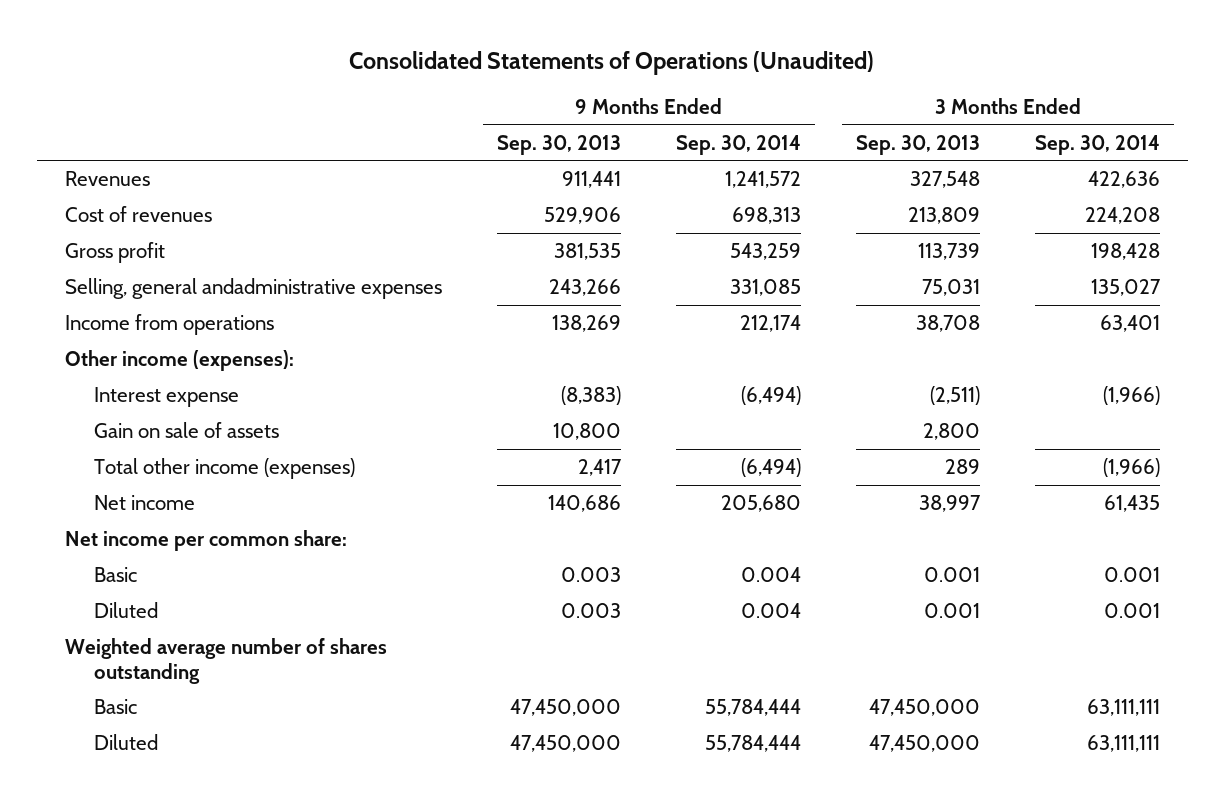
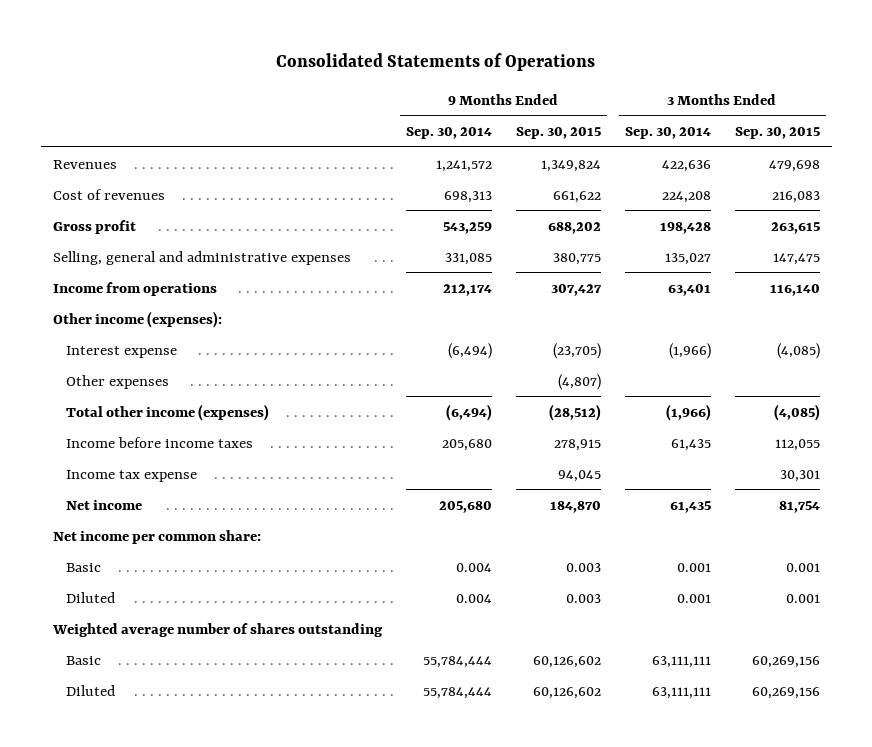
- Consolidated Statements of Operations (Unaudited)
+ Consolidated Statements of Operations
- | 9 Months Ended Sep. 30, 2013 | 9 Months Ended Sep. 30, 2014 | 3 Months Ended Sep. 30, 2013 | 3 Months Ended Sep. 30, 2014
+ | 9 Months Ended Sep. 30, 2014 | 9 Months Ended Sep. 30, 2015 | 3 Months Ended Sep. 30, 2014 | 3 Months Ended Sep. 30, 2015
- Selling, general andadministrative expenses | 243,266 | 331,085 | 75,031 | 135,027
+ Selling, general and administrative expenses | 331,085 | 380,775 | 135,027 | 147,475
- Gain on sale of assets | 10,800 | | 2,800 |
+ Other expenses | | (4,807) | |
+ Income before income taxes | 205,680 | 278,915 | 61,435 | 112,055
+ Income tax expense | | 94,045 | | 30,301

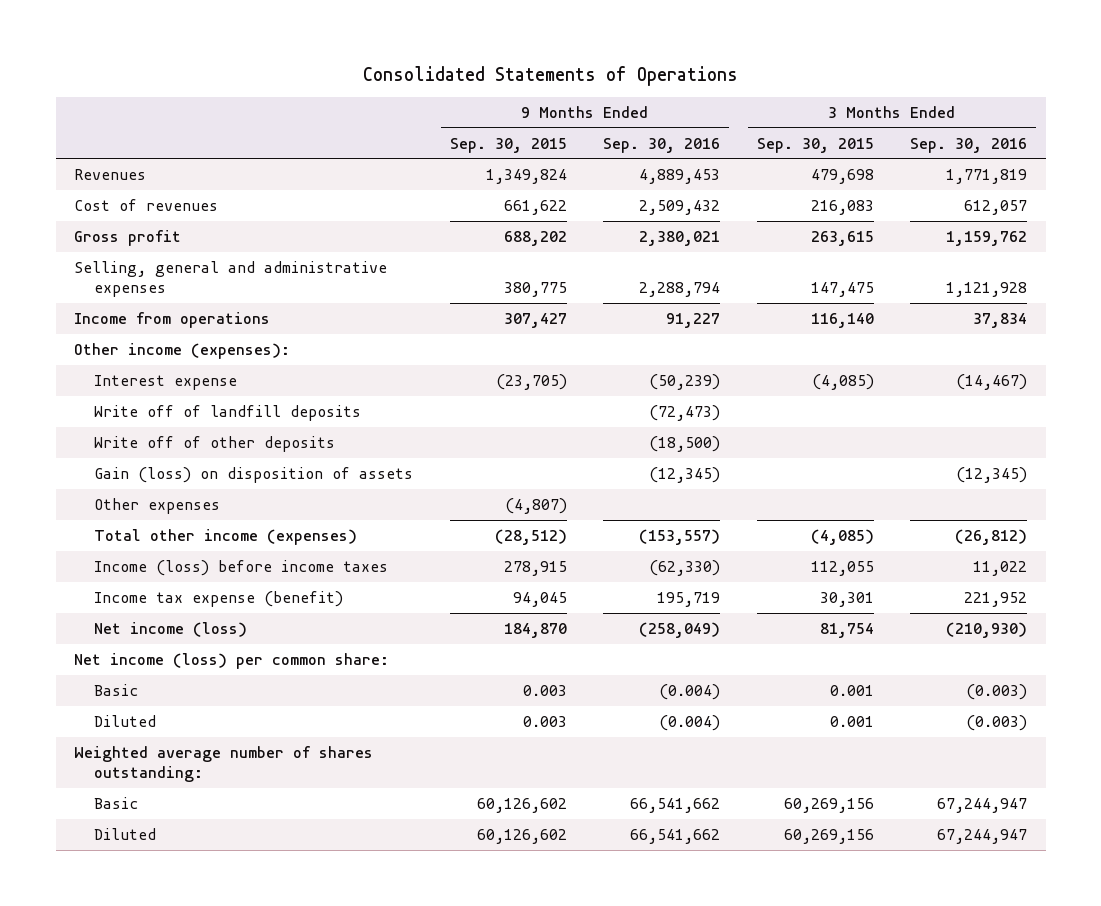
- | 9 Months Ended Sep. 30, 2014 | 9 Months Ended Sep. 30, 2015 | 3 Months Ended Sep. 30, 2014 | 3 Months Ended Sep. 30, 2015
+ | 9 Months Ended Sep. 30, 2015 | 9 Months Ended Sep. 30, 2016 | 3 Months Ended Sep. 30, 2015 | 3 Months Ended Sep. 30, 2016
+ Write off of landfill deposits | | (72,473) | |
+ Write off of other deposits | | (18,500) | |
+ Gain (loss) on disposition of assets | | (12,345) | | (12,345)
- Income before income taxes | 205,680 | 278,915 | 61,435 | 112,055
- Income tax expense | | 94,045 | | 30,301
- Net income | 205,680 | 184,870 | 61,435 | 81,754
- Net income per common share:
+ Income (loss) before income taxes | 278,915 | (62,330) | 112,055 | 11,022
+ Income tax expense (benefit) | 94,045 | 195,719 | 30,301 | 221,952
+ Net income (loss) | 184,870 | (258,049) | 81,754 | (210,930)
+ Net income (loss) per common share:
- Weighted average number of shares outstanding
+ Weighted average number of shares outstanding:

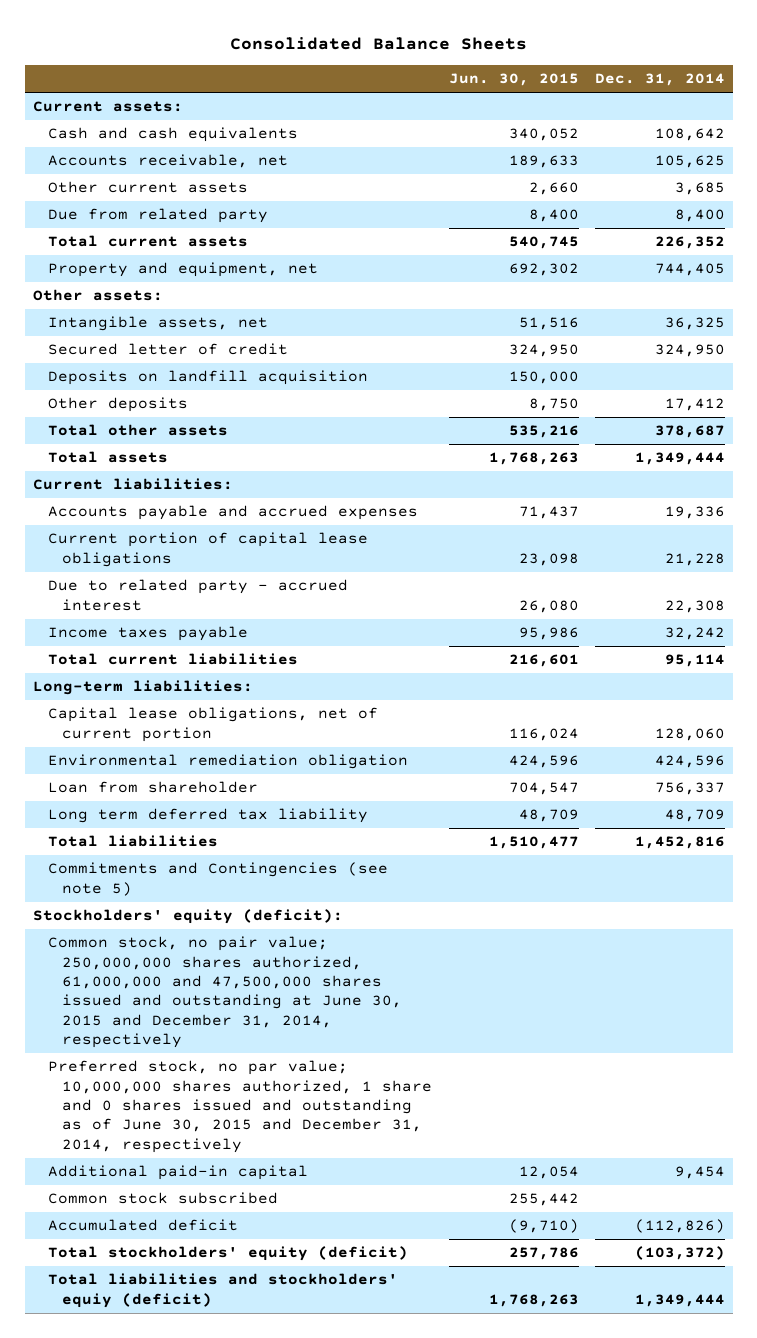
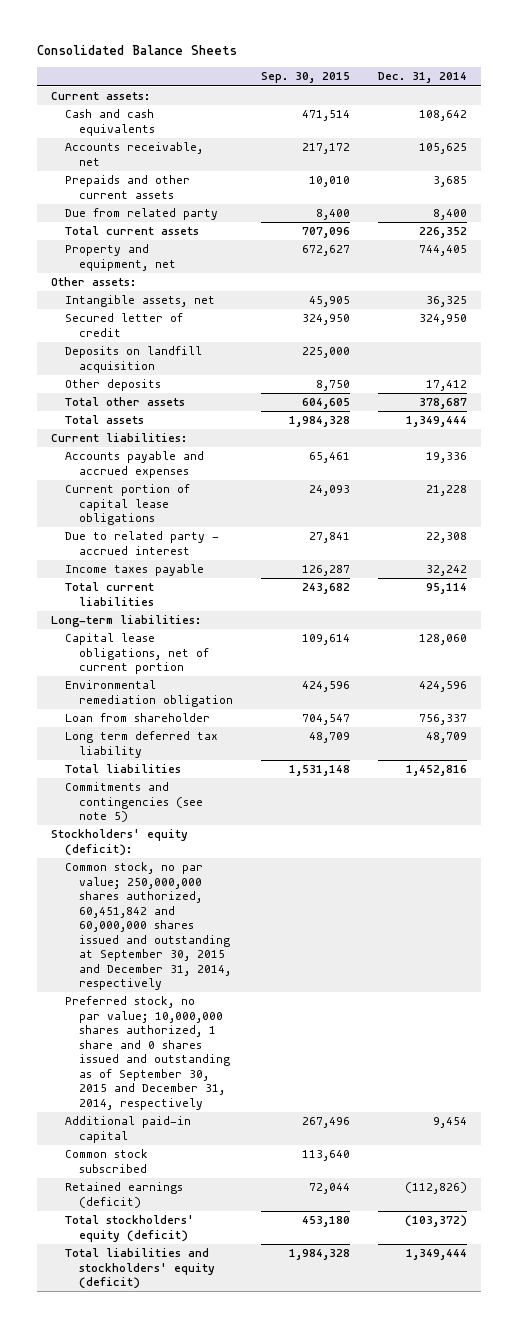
- | Jun. 30, 2015 | Dec. 31, 2014
+ | Sep. 30, 2015 | Dec. 31, 2014
- Other current assets | 2,660 | 3,685
+ Prepaids and other current assets | 10,010 | 3,685
- Commitments and Contingencies (see note 5)
+ Commitments and contingencies (see note 5)
- Common stock, no pair value; 250,000,000 shares authorized, 61,000,000 and 47,500,000 shares issued and outstanding at June 30, 2015 and December 31, 2014, respectively
- Preferred stock, no par value; 10,000,000 shares authorized, 1 share and 0 shares issued and outstanding as of June 30, 2015 and December 31, 2014, respectively
+ Common stock, no par value; 250,000,000 shares authorized, 60,451,842 and 60,000,000 shares issued and outstanding at September 30, 2015 and December 31, 2014, respectively
+ Preferred stock, no par value; 10,000,000 shares authorized, 1 share and 0 shares issued and outstanding as of September 30, 2015 and December 31, 2014, respectively
- Accumulated deficit | (9,710) | (112,826)
+ Retained earnings (deficit) | 72,044 | (112,826)
- Total liabilities and stockholders' equiy (deficit) | 1,768,263 | 1,349,444
+ Total liabilities and stockholders' equity (deficit) | 1,984,328 | 1,349,444

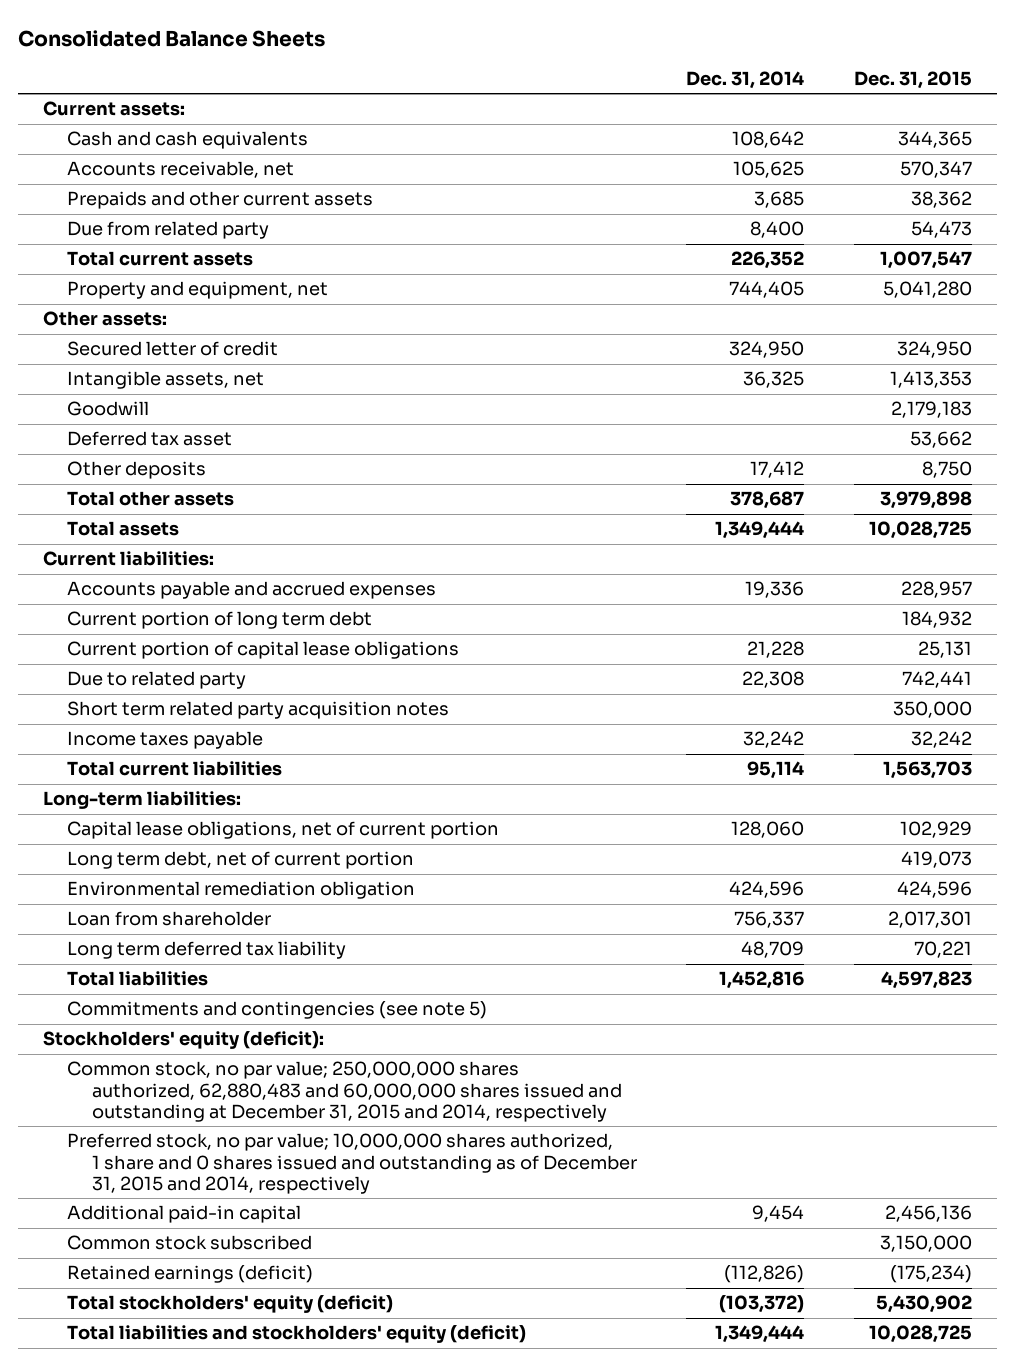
- | Sep. 30, 2015 | Dec. 31, 2014
+ | Dec. 31, 2014 | Dec. 31, 2015
- Deposits on landfill acquisition | 225,000 |
moved down: Intangible assets, net | 36,325 | 1,413,353
+ Goodwill | | 2,179,183
+ Deferred tax asset | | 53,662
+ Current portion of long term debt | | 184,932
- Due to related party - accrued interest | 27,841 | 22,308
+ Due to related party | 22,308 | 742,441
+ Short term related party acquisition notes | | 350,000
+ Long term debt, net of current portion | | 419,073
- Common stock, no par value; 250,000,000 shares authorized, 60,451,842 and 60,000,000 shares issued and outstanding at September 30, 2015 and December 31, 2014, respectively
- Preferred stock, no par value; 10,000,000 shares authorized, 1 share and 0 shares issued and outstanding as of September 30, 2015 and December 31, 2014, respectively
+ Common stock, no par value; 250,000,000 shares authorized, 62,880,483 and 60,000,000 shares issued and outstanding at December 31, 2015 and 2014, respectively
+ Preferred stock, no par value; 10,000,000 shares authorized, 1 share and 0 shares issued and outstanding as of December 31, 2015 and 2014, respectively

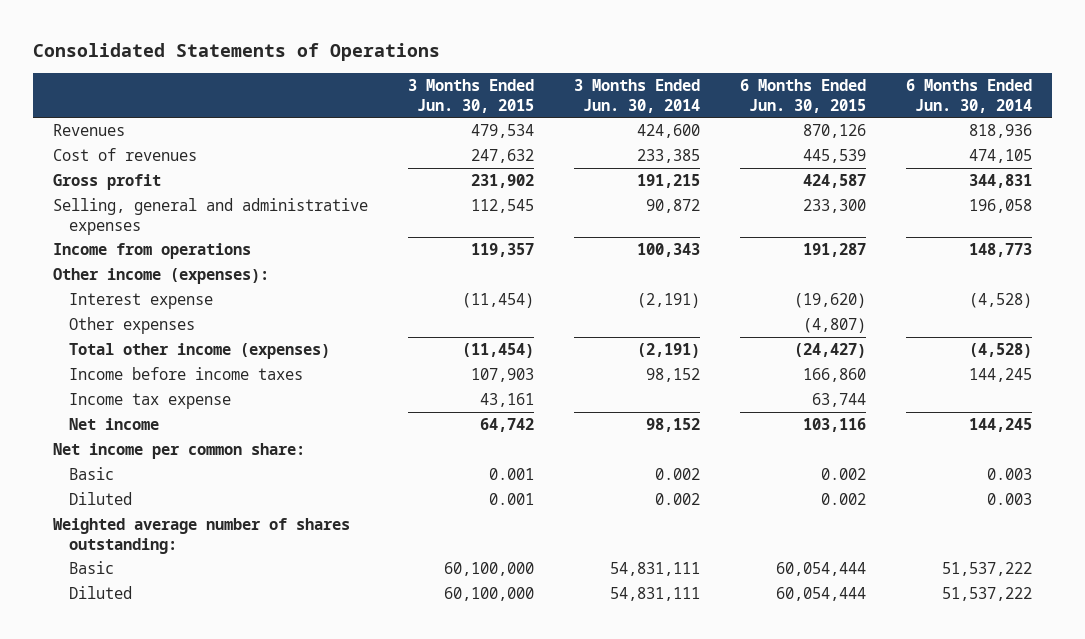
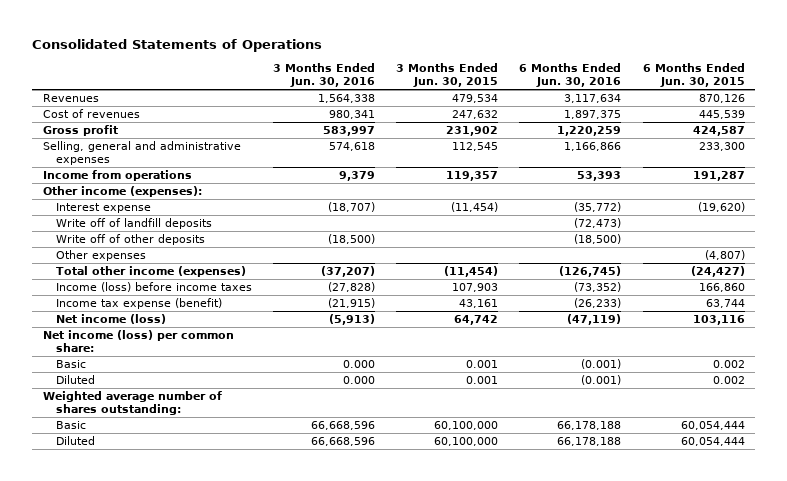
- | 3 Months Ended Jun. 30, 2015 | 3 Months Ended Jun. 30, 2014 | 6 Months Ended Jun. 30, 2015 | 6 Months Ended Jun. 30, 2014
+ | 3 Months Ended Jun. 30, 2016 | 3 Months Ended Jun. 30, 2015 | 6 Months Ended Jun. 30, 2016 | 6 Months Ended Jun. 30, 2015
+ Write off of landfill deposits | | | (72,473) |
+ Write off of other deposits | (18,500) | | (18,500) |
- Income before income taxes | 107,903 | 98,152 | 166,860 | 144,245
- Income tax expense | 43,161 | | 63,744 |
- Net income | 64,742 | 98,152 | 103,116 | 144,245
- Net income per common share:
+ Income (loss) before income taxes | (27,828) | 107,903 | (73,352) | 166,860
+ Income tax expense (benefit) | (21,915) | 43,161 | (26,233) | 63,744
+ Net income (loss) | (5,913) | 64,742 | (47,119) | 103,116
+ Net income (loss) per common share:

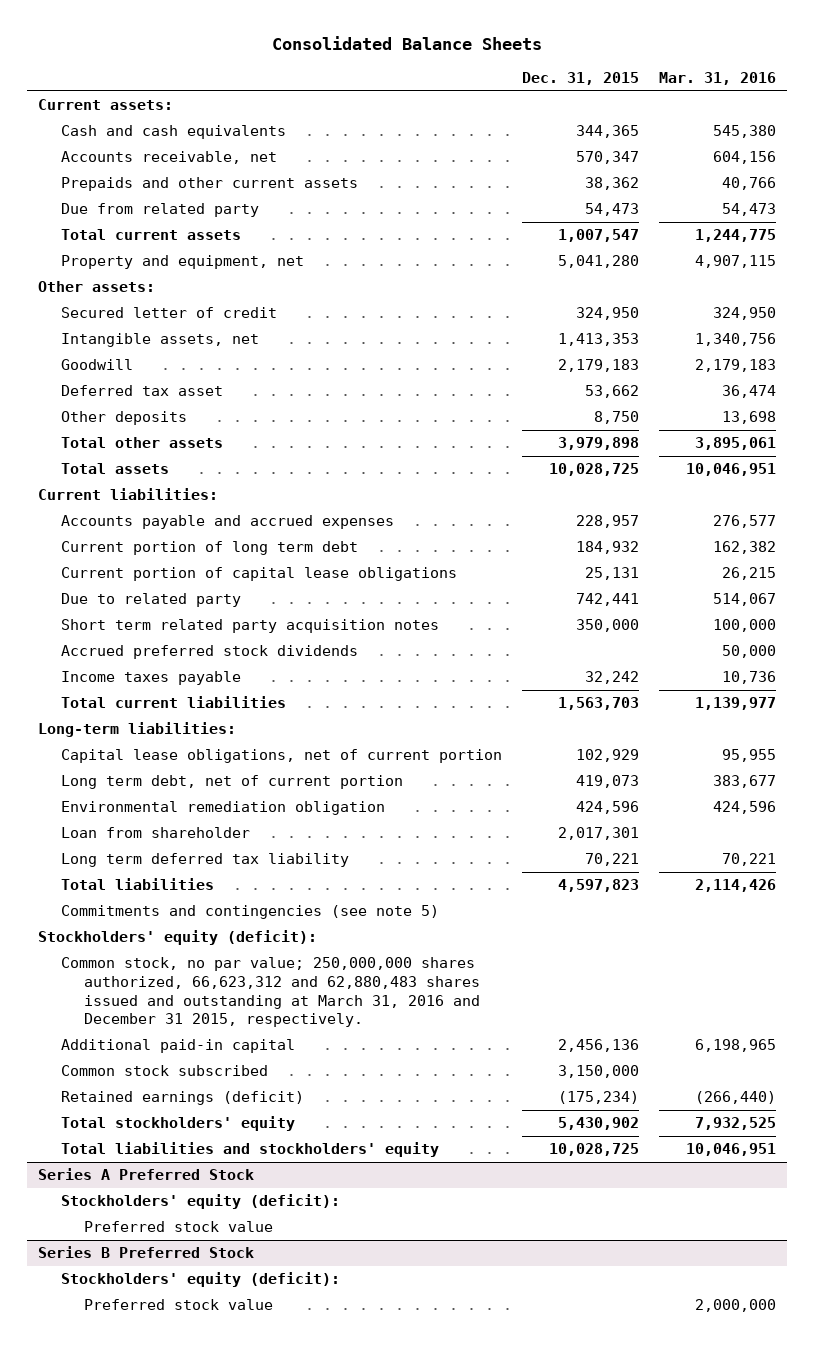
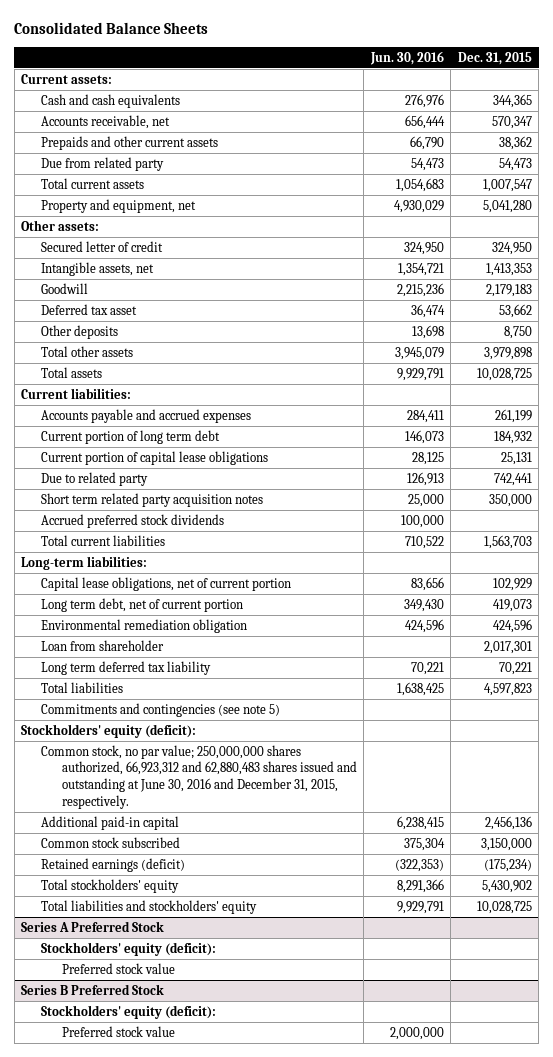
- | Dec. 31, 2015 | Mar. 31, 2016
+ | Jun. 30, 2016 | Dec. 31, 2015
- Accounts payable and accrued expenses | 228,957 | 276,577
+ Accounts payable and accrued expenses | 284,411 | 261,199
- Income taxes payable | 32,242 | 10,736
- Common stock, no par value; 250,000,000 shares authorized, 66,623,312 and 62,880,483 shares issued and outstanding at March 31, 2016 and December 31 2015, respectively.
+ Common stock, no par value; 250,000,000 shares authorized, 66,923,312 and 62,880,483 shares issued and outstanding at June 30, 2016 and December 31, 2015, respectively.

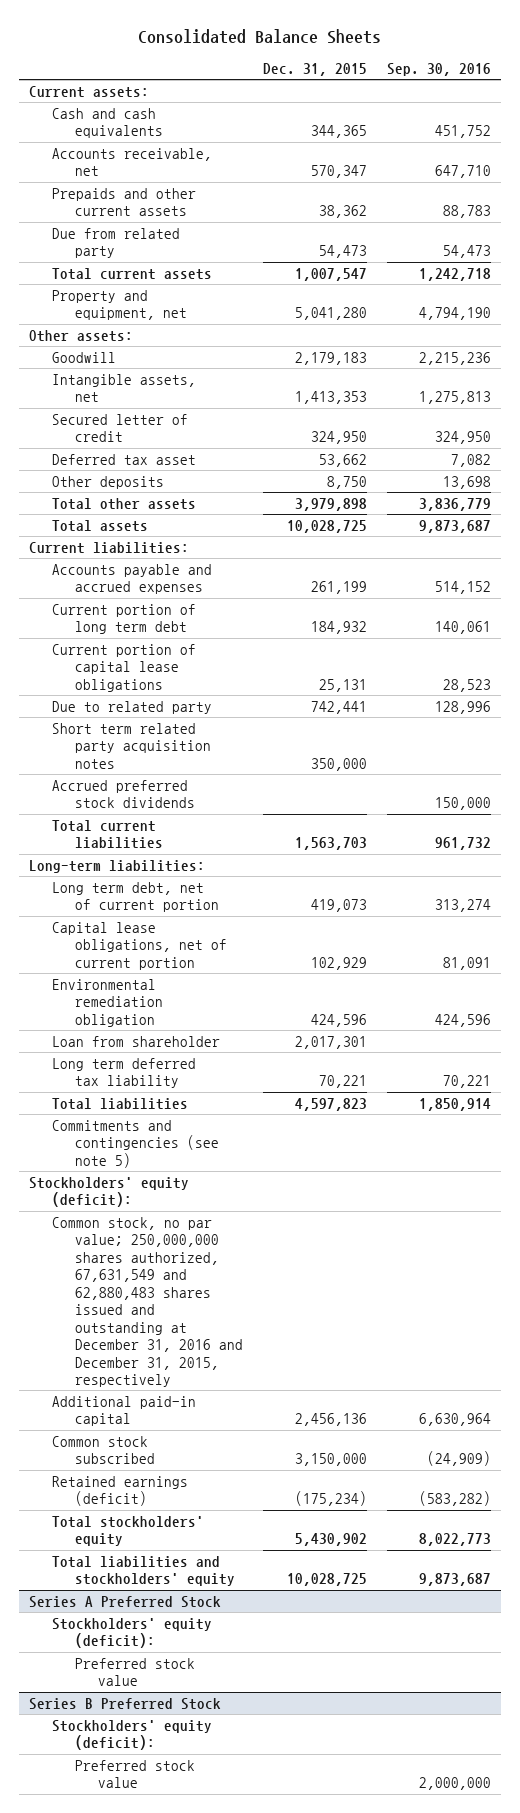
- | Jun. 30, 2016 | Dec. 31, 2015
+ | Dec. 31, 2015 | Sep. 30, 2016
moved down: Intangible assets, net | 1,413,353 | 1,275,813
moved down: Secured letter of credit | 324,950 | 324,950
moved down: Capital lease obligations, net of current portion | 102,929 | 81,091
- Common stock, no par value; 250,000,000 shares authorized, 66,923,312 and 62,880,483 shares issued and outstanding at June 30, 2016 and December 31, 2015, respectively.
+ Common stock, no par value; 250,000,000 shares authorized, 67,631,549 and 62,880,483 shares issued and outstanding at December 31, 2016 and December 31, 2015, respectively

